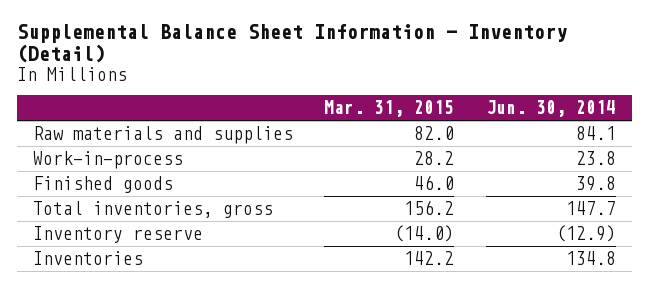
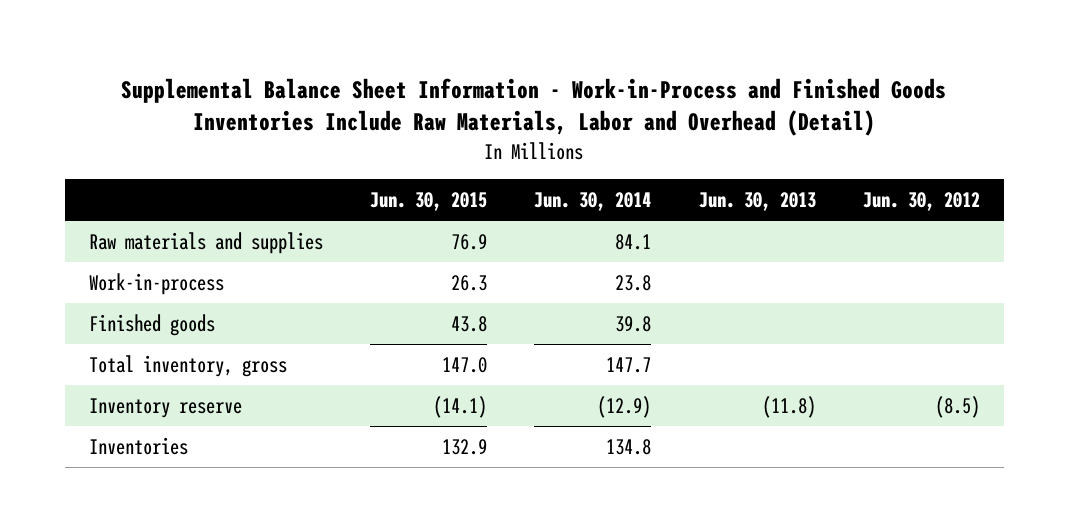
- Supplemental Balance Sheet Information - Inventory (Detail)
+ Supplemental Balance Sheet Information - Work-in-Process and Finished Goods Inventories Include Raw Materials, Labor and Overhead (Detail)
- | Mar. 31, 2015 | Jun. 30, 2014
+ | Jun. 30, 2015 | Jun. 30, 2014 | Jun. 30, 2013 | Jun. 30, 2012
- Total inventories, gross | 156.2 | 147.7
+ Total inventory, gross | 147.0 | 147.7 | |

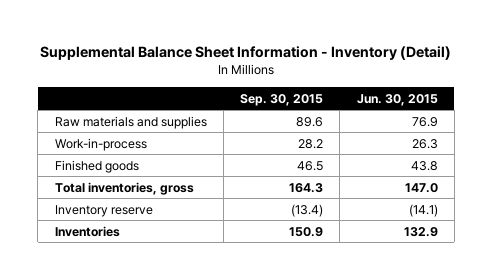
- Supplemental Balance Sheet Information - Work-in-Process and Finished Goods Inventories Include Raw Materials, Labor and Overhead (Detail)
+ Supplemental Balance Sheet Information - Inventory (Detail)
- | Jun. 30, 2015 | Jun. 30, 2014 | Jun. 30, 2013 | Jun. 30, 2012
+ | Sep. 30, 2015 | Jun. 30, 2015
- Total inventory, gross | 147.0 | 147.7 | |
+ Total inventories, gross | 164.3 | 147.0

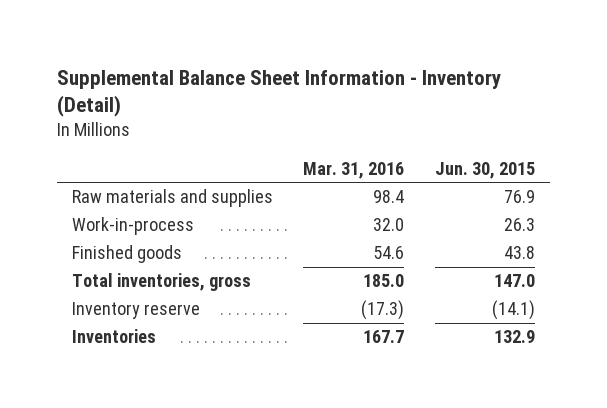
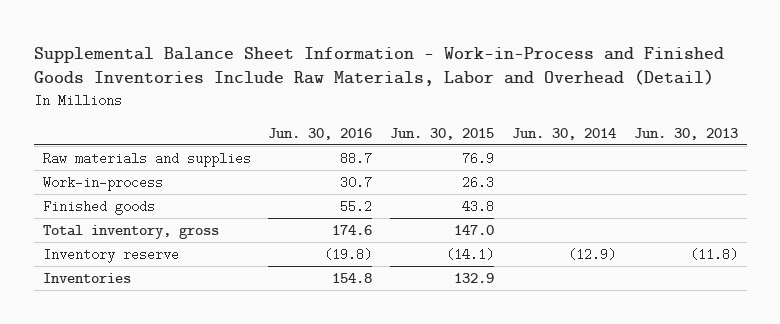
- Supplemental Balance Sheet Information - Inventory (Detail)
+ Supplemental Balance Sheet Information - Work-in-Process and Finished Goods Inventories Include Raw Materials, Labor and Overhead (Detail)
- | Mar. 31, 2016 | Jun. 30, 2015
+ | Jun. 30, 2016 | Jun. 30, 2015 | Jun. 30, 2014 | Jun. 30, 2013
- Total inventories, gross | 185.0 | 147.0
+ Total inventory, gross | 174.6 | 147.0 | |

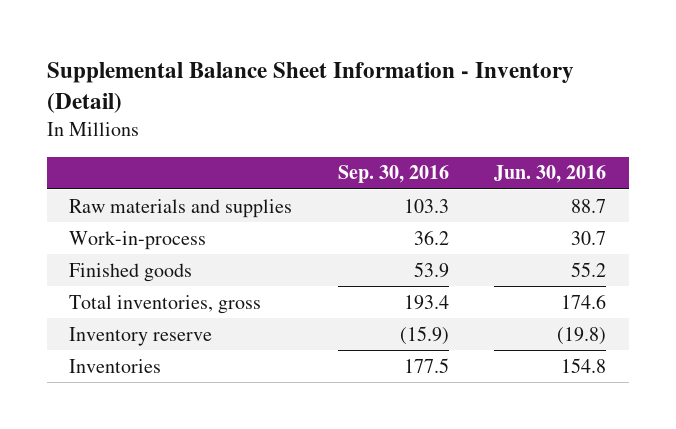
- Supplemental Balance Sheet Information - Work-in-Process and Finished Goods Inventories Include Raw Materials, Labor and Overhead (Detail)
+ Supplemental Balance Sheet Information - Inventory (Detail)
- | Jun. 30, 2016 | Jun. 30, 2015 | Jun. 30, 2014 | Jun. 30, 2013
+ | Sep. 30, 2016 | Jun. 30, 2016
- Total inventory, gross | 174.6 | 147.0 | |
+ Total inventories, gross | 193.4 | 174.6

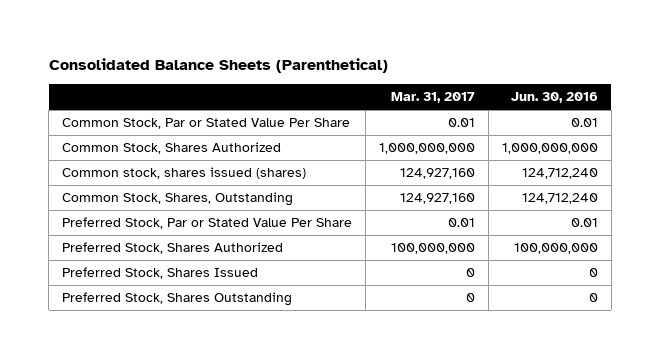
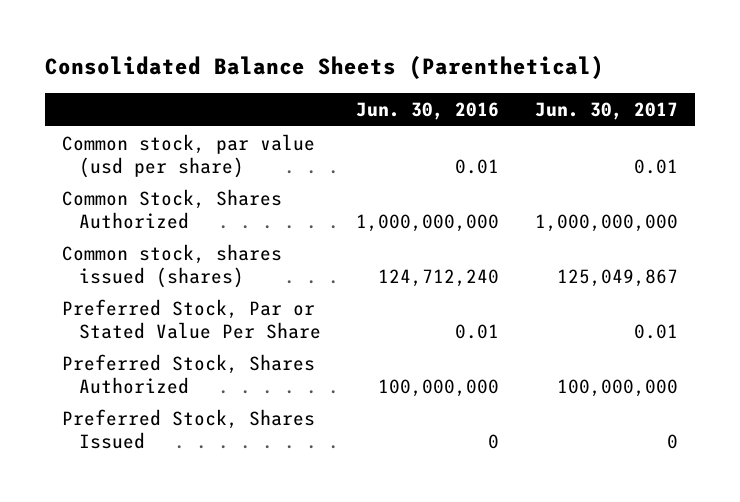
- | Mar. 31, 2017 | Jun. 30, 2016
+ | Jun. 30, 2016 | Jun. 30, 2017
- Common Stock, Par or Stated Value Per Share | 0.01 | 0.01
+ Common stock, par value (usd per share) | 0.01 | 0.01
- Common Stock, Shares, Outstanding | 124,927,160 | 124,712,240
- Preferred Stock, Shares Outstanding | 0 | 0

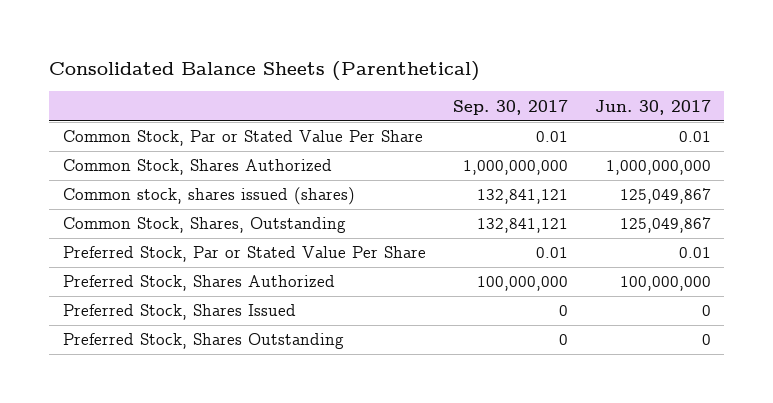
- | Jun. 30, 2016 | Jun. 30, 2017
+ | Sep. 30, 2017 | Jun. 30, 2017
- Common stock, par value (usd per share) | 0.01 | 0.01
+ Common Stock, Par or Stated Value Per Share | 0.01 | 0.01
+ Common Stock, Shares, Outstanding | 132,841,121 | 125,049,867
+ Preferred Stock, Shares Outstanding | 0 | 0

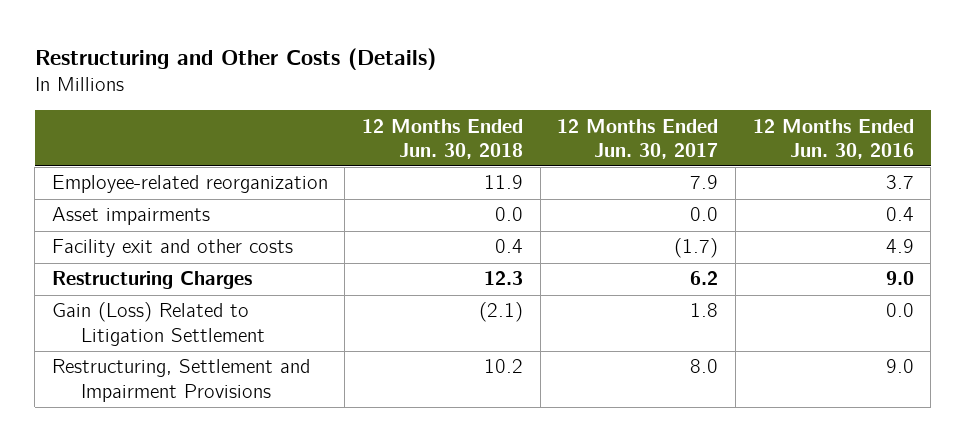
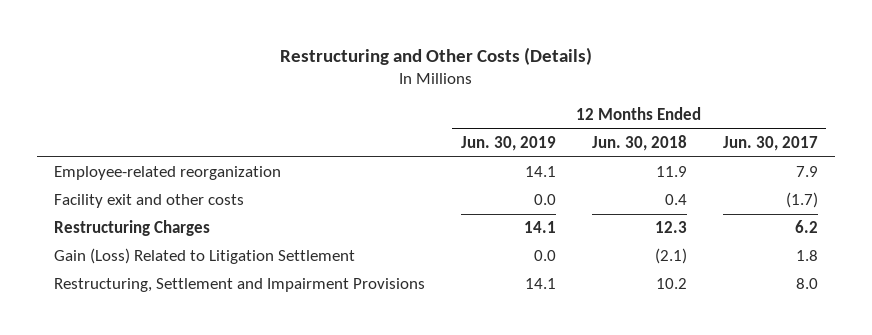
- | 12 Months Ended Jun. 30, 2018 | 12 Months Ended Jun. 30, 2017 | 12 Months Ended Jun. 30, 2016
+ | 12 Months Ended Jun. 30, 2019 | 12 Months Ended Jun. 30, 2018 | 12 Months Ended Jun. 30, 2017
- Asset impairments | 0.0 | 0.0 | 0.4

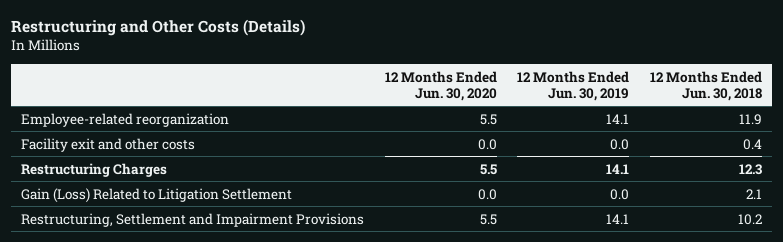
- | 12 Months Ended Jun. 30, 2019 | 12 Months Ended Jun. 30, 2018 | 12 Months Ended Jun. 30, 2017
+ | 12 Months Ended Jun. 30, 2020 | 12 Months Ended Jun. 30, 2019 | 12 Months Ended Jun. 30, 2018
- Gain (Loss) Related to Litigation Settlement | 0.0 | (2.1) | 1.8
+ Gain (Loss) Related to Litigation Settlement | 0.0 | 0.0 | 2.1

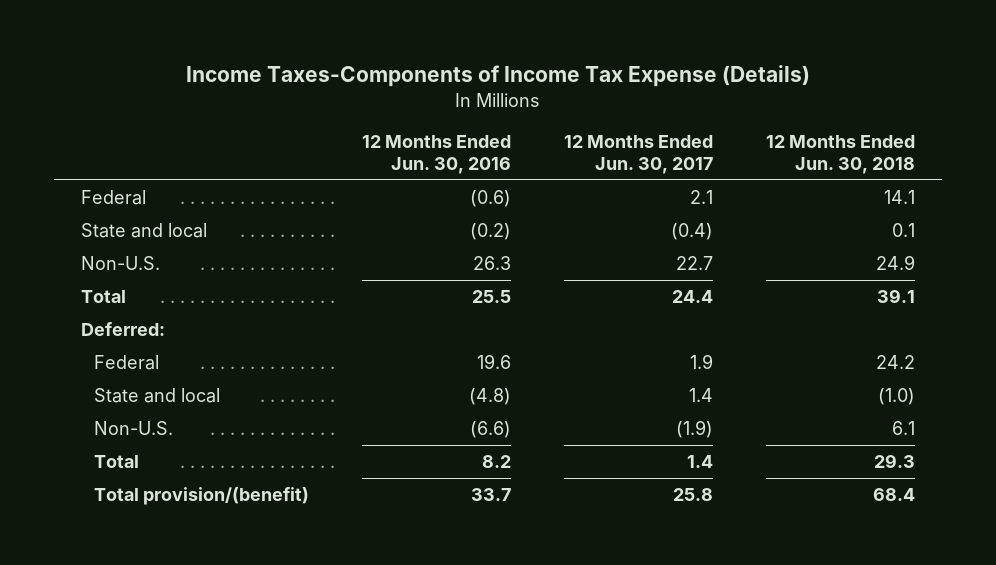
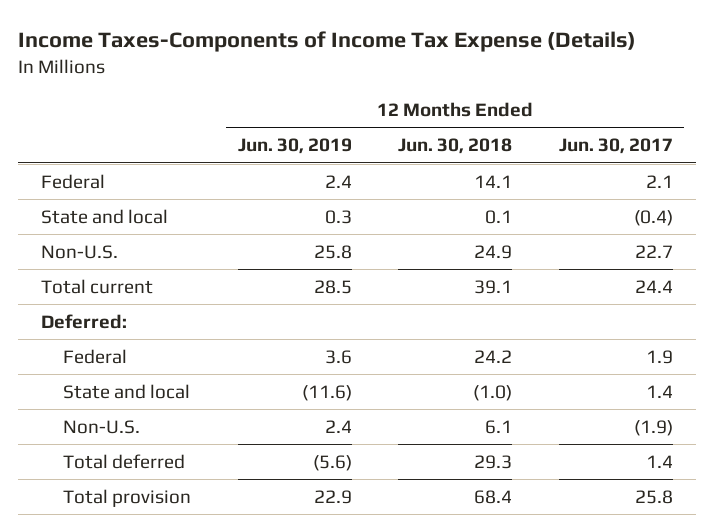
- | 12 Months Ended Jun. 30, 2016 | 12 Months Ended Jun. 30, 2017 | 12 Months Ended Jun. 30, 2018
+ | 12 Months Ended Jun. 30, 2019 | 12 Months Ended Jun. 30, 2018 | 12 Months Ended Jun. 30, 2017
- Total | 25.5 | 24.4 | 39.1
+ Total current | 28.5 | 39.1 | 24.4
- Total | 8.2 | 1.4 | 29.3
- Total provision/(benefit) | 33.7 | 25.8 | 68.4
+ Total deferred | (5.6) | 29.3 | 1.4
+ Total provision | 22.9 | 68.4 | 25.8

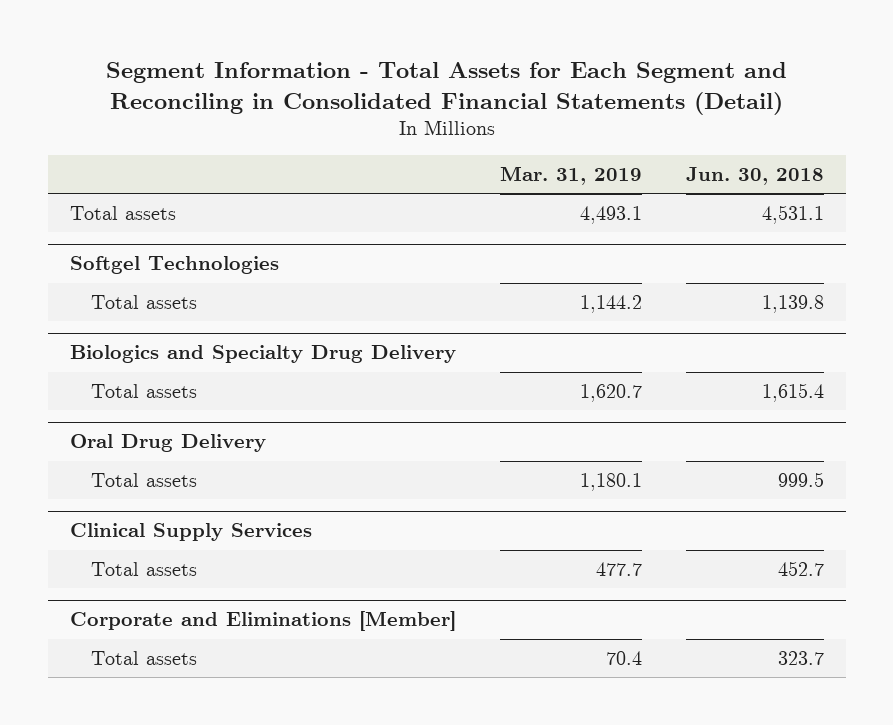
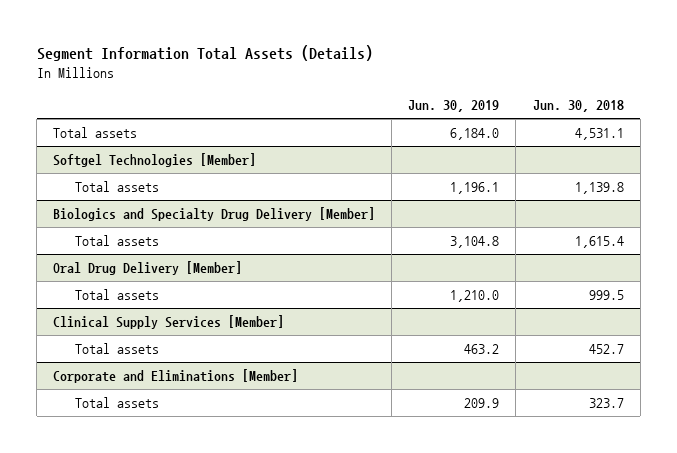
- Segment Information - Total Assets for Each Segment and Reconciling in Consolidated Financial Statements (Detail)
+ Segment Information Total Assets (Details)
- | Mar. 31, 2019 | Jun. 30, 2018
+ | Jun. 30, 2019 | Jun. 30, 2018
- Softgel Technologies
+ Softgel Technologies [Member]
- Biologics and Specialty Drug Delivery
+ Biologics and Specialty Drug Delivery [Member]
- Oral Drug Delivery
+ Oral Drug Delivery [Member]
- Clinical Supply Services
+ Clinical Supply Services [Member]

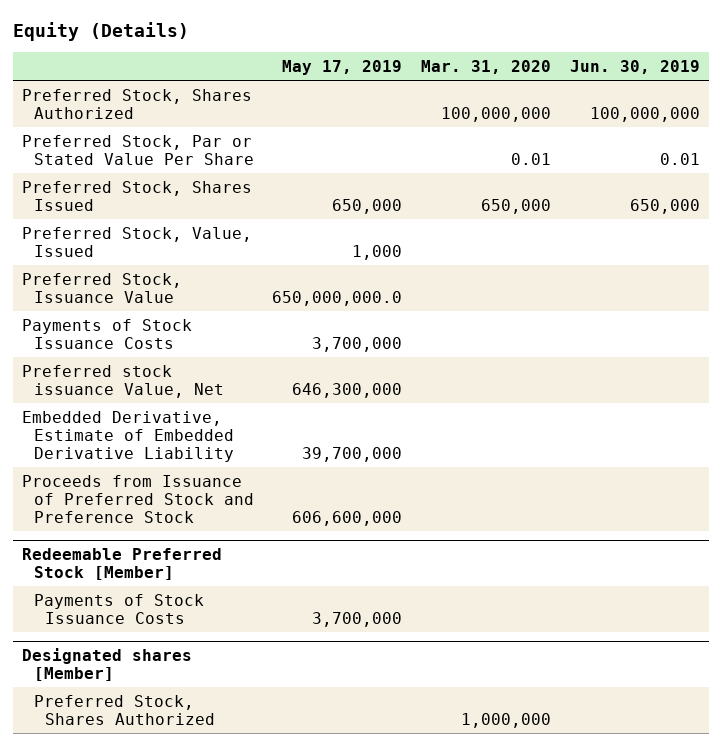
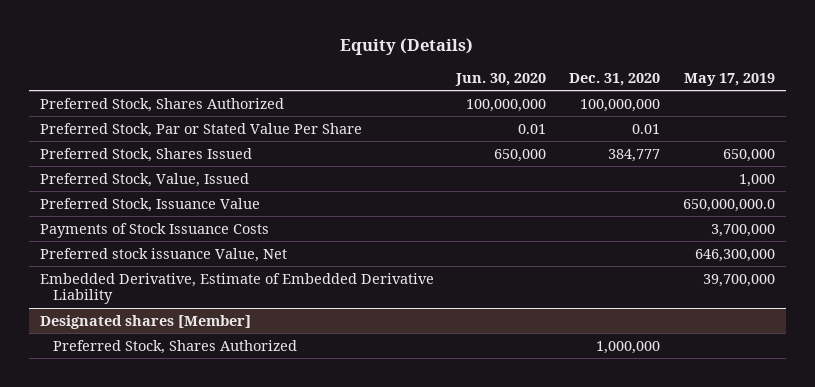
- | May 17, 2019 | Mar. 31, 2020 | Jun. 30, 2019
+ | Jun. 30, 2020 | Dec. 31, 2020 | May 17, 2019
- Proceeds from Issuance of Preferred Stock and Preference Stock | 606,600,000 | |
- Redeemable Preferred Stock [Member]
- Payments of Stock Issuance Costs | 3,700,000 | |

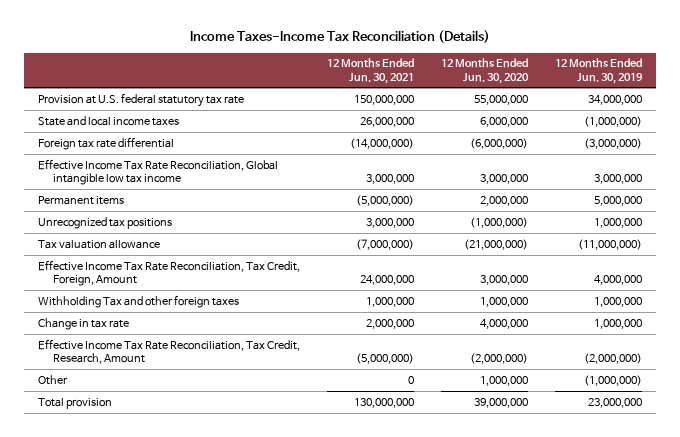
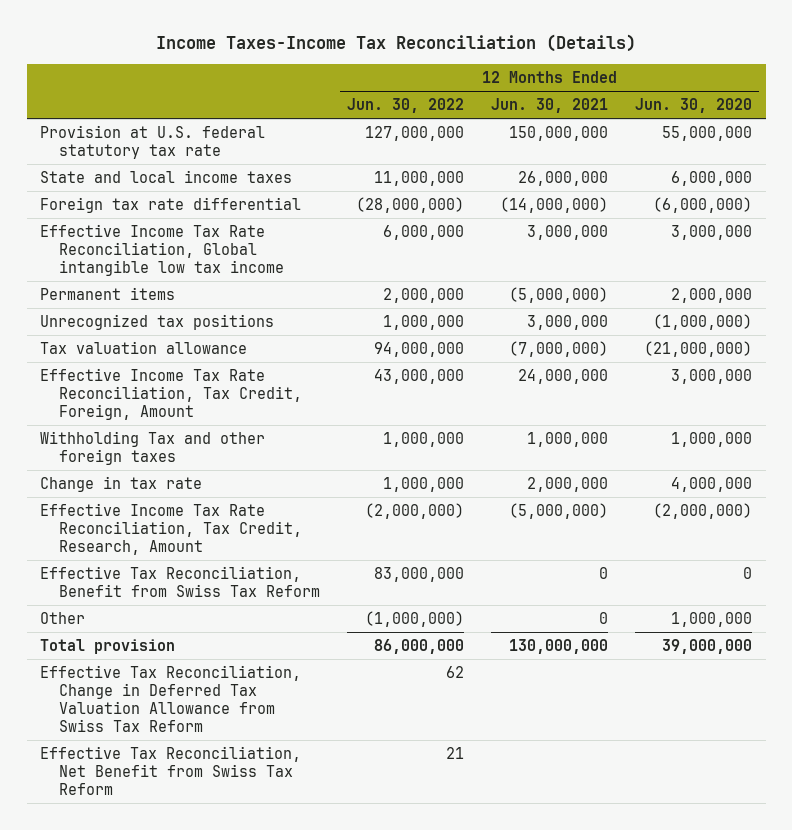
- | 12 Months Ended Jun. 30, 2021 | 12 Months Ended Jun. 30, 2020 | 12 Months Ended Jun. 30, 2019
+ | 12 Months Ended Jun. 30, 2022 | 12 Months Ended Jun. 30, 2021 | 12 Months Ended Jun. 30, 2020
+ Effective Tax Reconciliation, Benefit from Swiss Tax Reform | 83,000,000 | 0 | 0
+ Effective Tax Reconciliation, Change in Deferred Tax Valuation Allowance from Swiss Tax Reform | 62 | |
+ Effective Tax Reconciliation, Net Benefit from Swiss Tax Reform | 21 | |

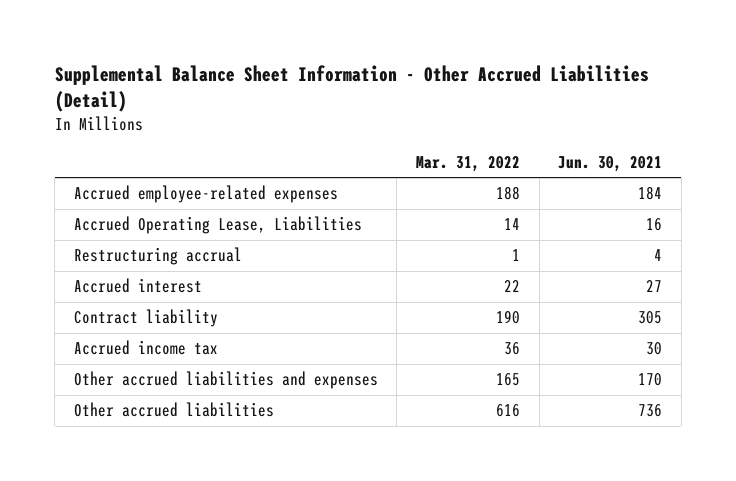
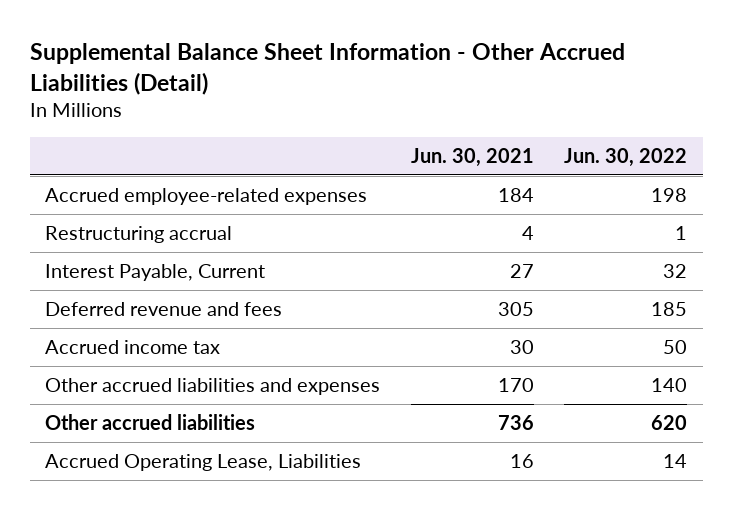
- | Mar. 31, 2022 | Jun. 30, 2021
+ | Jun. 30, 2021 | Jun. 30, 2022
- Accrued interest | 22 | 27
- Contract liability | 190 | 305
+ Interest Payable, Current | 27 | 32
+ Deferred revenue and fees | 305 | 185
moved down: Accrued Operating Lease, Liabilities | 16 | 14

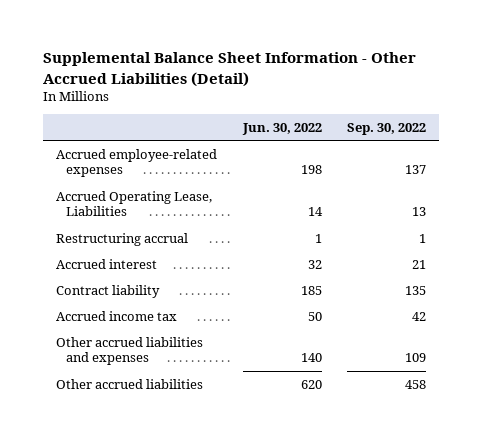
- | Jun. 30, 2021 | Jun. 30, 2022
+ | Jun. 30, 2022 | Sep. 30, 2022
moved up: Accrued Operating Lease, Liabilities | 14 | 13
- Interest Payable, Current | 27 | 32
- Deferred revenue and fees | 305 | 185
+ Accrued interest | 32 | 21
+ Contract liability | 185 | 135

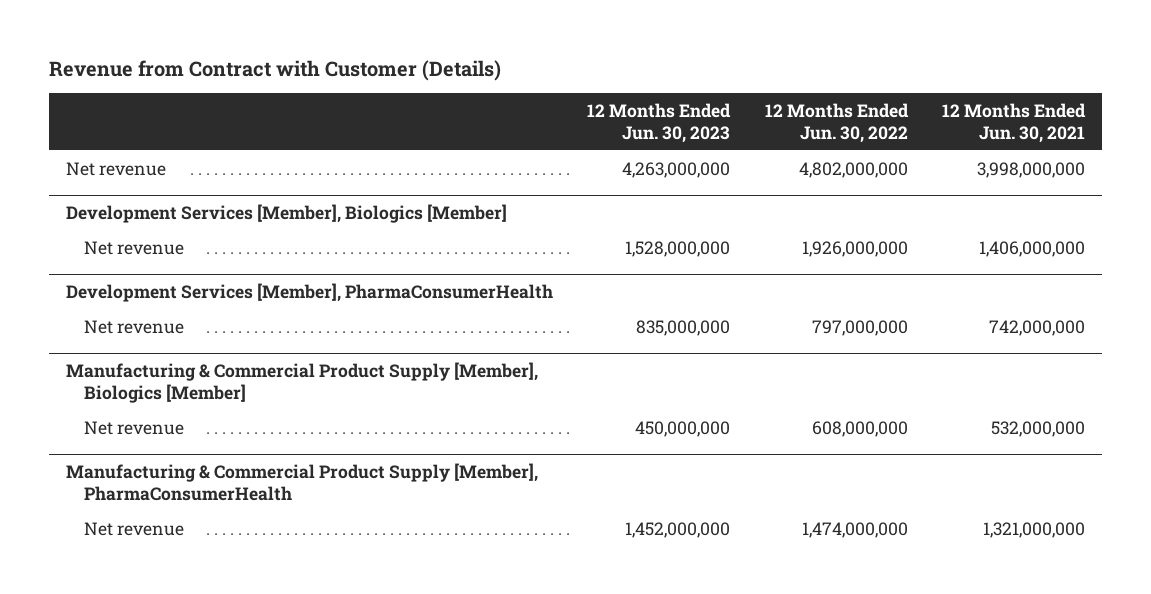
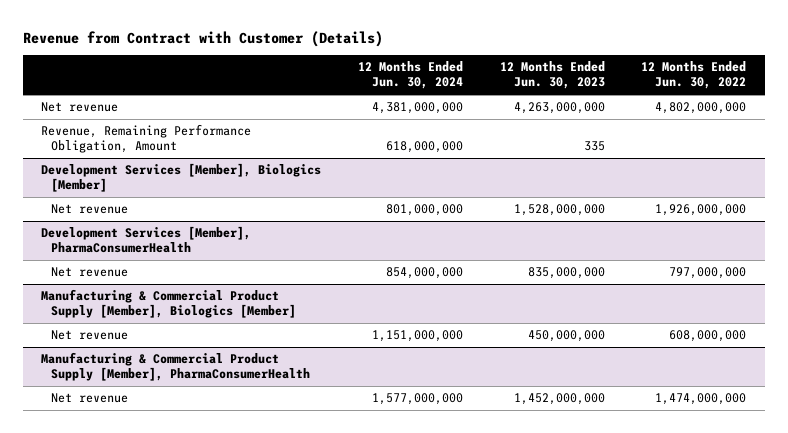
- | 12 Months Ended Jun. 30, 2023 | 12 Months Ended Jun. 30, 2022 | 12 Months Ended Jun. 30, 2021
+ | 12 Months Ended Jun. 30, 2024 | 12 Months Ended Jun. 30, 2023 | 12 Months Ended Jun. 30, 2022
+ Revenue, Remaining Performance Obligation, Amount | 618,000,000 | 335 |

